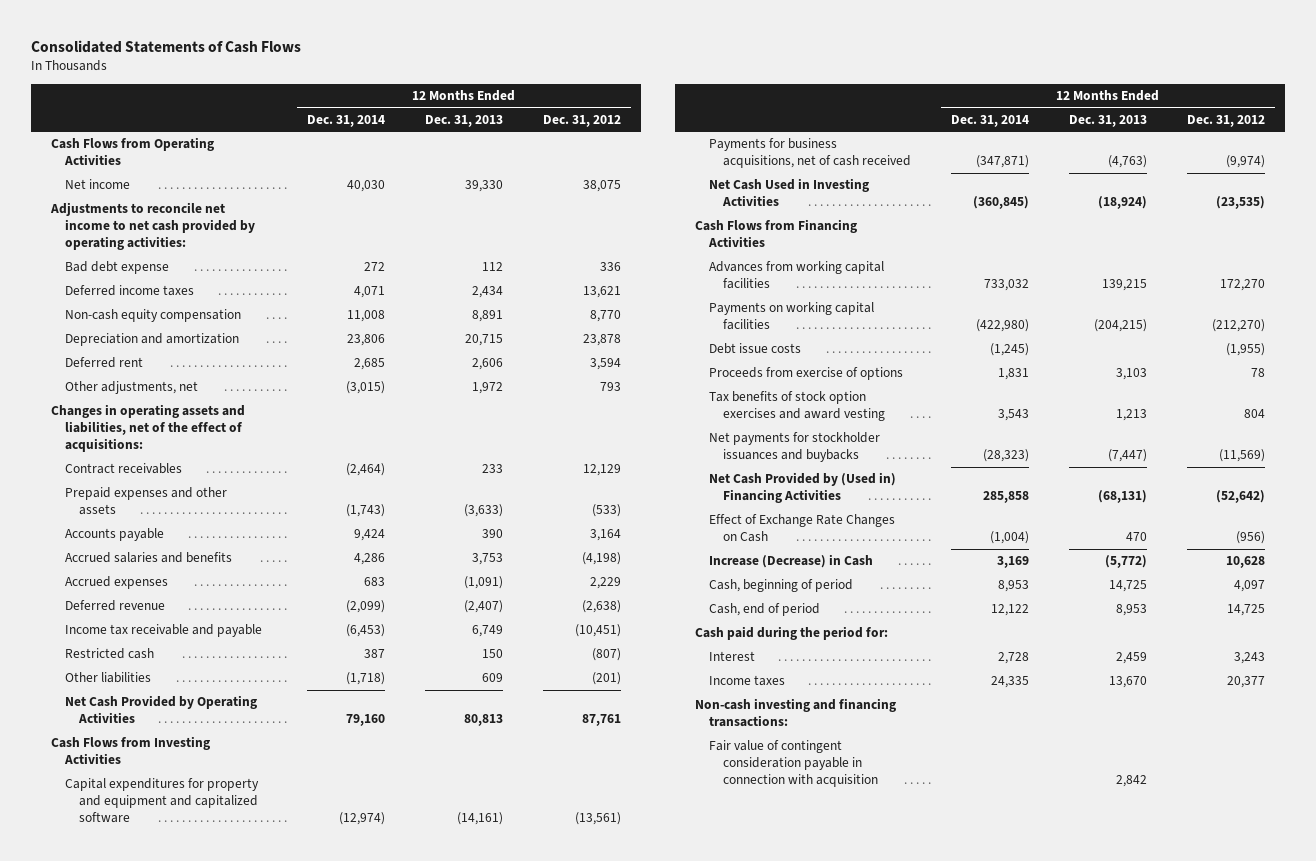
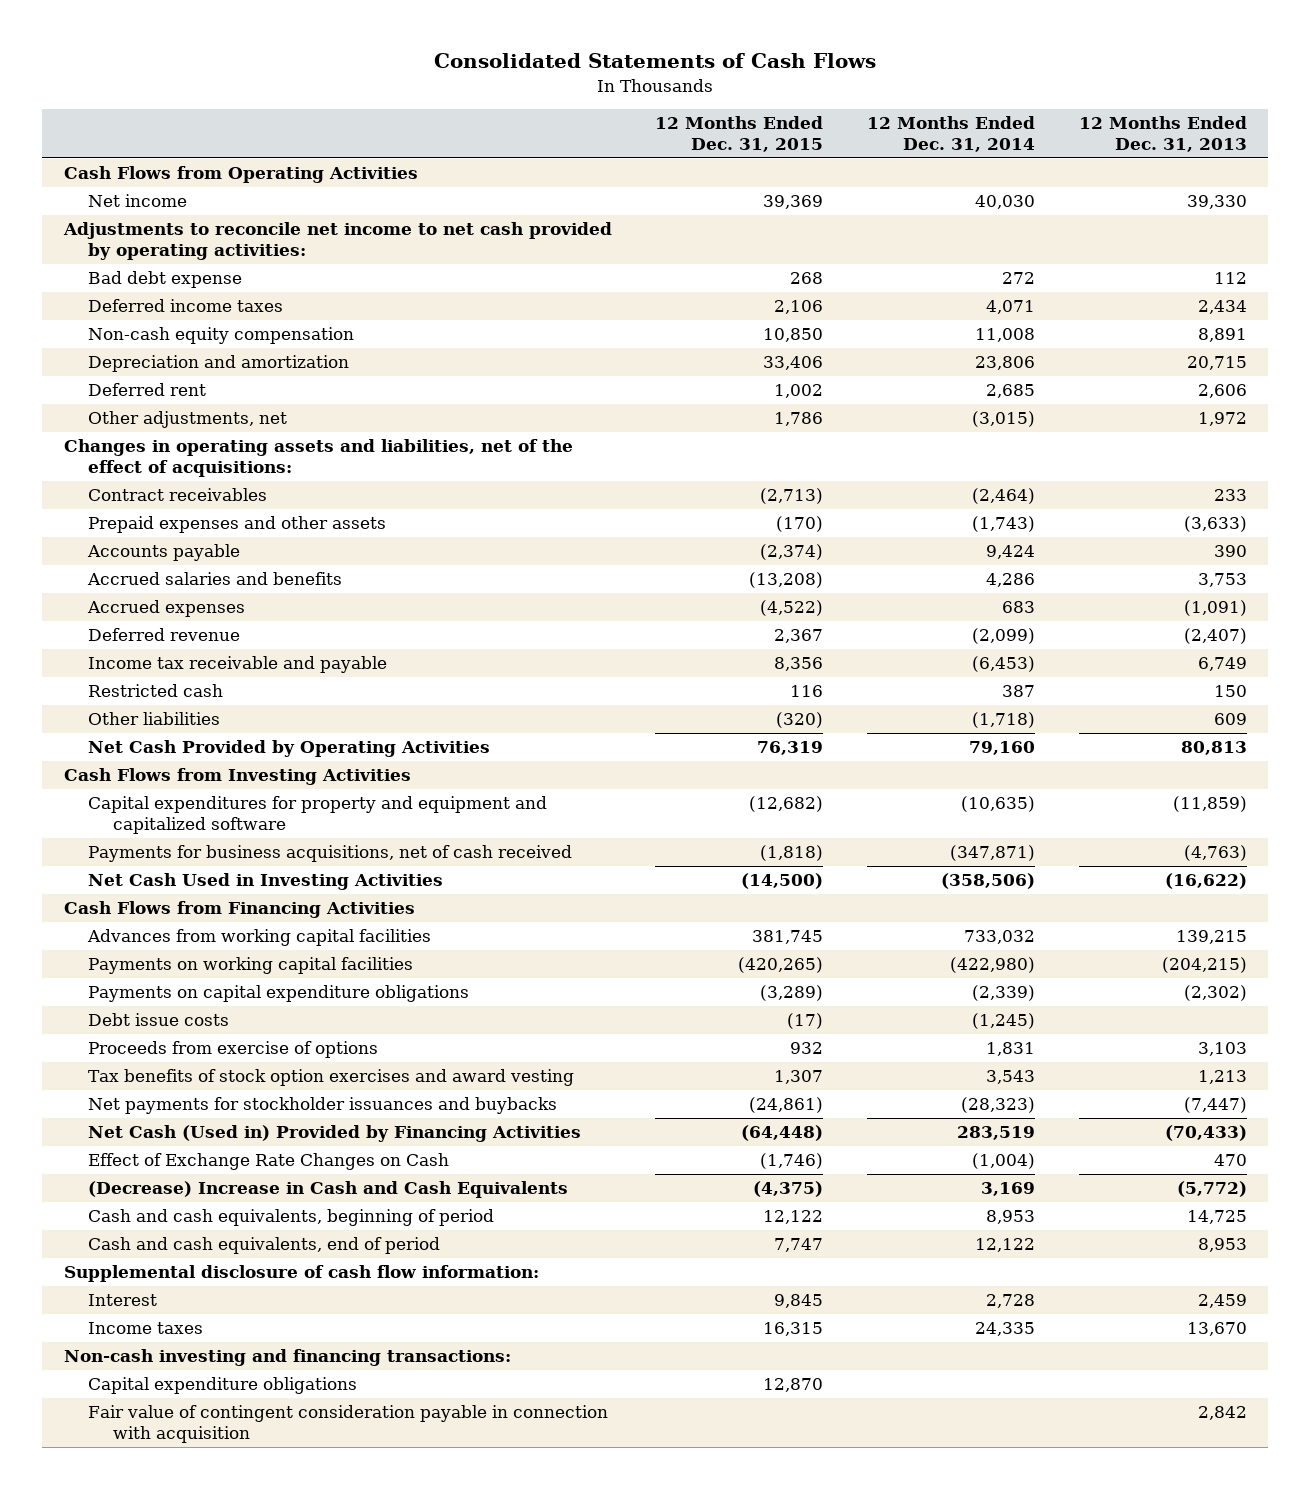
- | 12 Months Ended Dec. 31, 2014 | 12 Months Ended Dec. 31, 2013 | 12 Months Ended Dec. 31, 2012
+ | 12 Months Ended Dec. 31, 2015 | 12 Months Ended Dec. 31, 2014 | 12 Months Ended Dec. 31, 2013
- Capital expenditures for property and equipment and capitalized software | (12,974) | (14,161) | (13,561)
+ Capital expenditures for property and equipment and capitalized software | (12,682) | (10,635) | (11,859)
- Net Cash Used in Investing Activities | (360,845) | (18,924) | (23,535)
+ Net Cash Used in Investing Activities | (14,500) | (358,506) | (16,622)
+ Payments on capital expenditure obligations | (3,289) | (2,339) | (2,302)
- Net Cash Provided by (Used in) Financing Activities | 285,858 | (68,131) | (52,642)
+ Net Cash (Used in) Provided by Financing Activities | (64,448) | 283,519 | (70,433)
- Increase (Decrease) in Cash | 3,169 | (5,772) | 10,628
- Cash, beginning of period | 8,953 | 14,725 | 4,097
- Cash, end of period | 12,122 | 8,953 | 14,725
- Cash paid during the period for:
+ (Decrease) Increase in Cash and Cash Equivalents | (4,375) | 3,169 | (5,772)
+ Cash and cash equivalents, beginning of period | 12,122 | 8,953 | 14,725
+ Cash and cash equivalents, end of period | 7,747 | 12,122 | 8,953
+ Supplemental disclosure of cash flow information:
+ Capital expenditure obligations | 12,870 | |

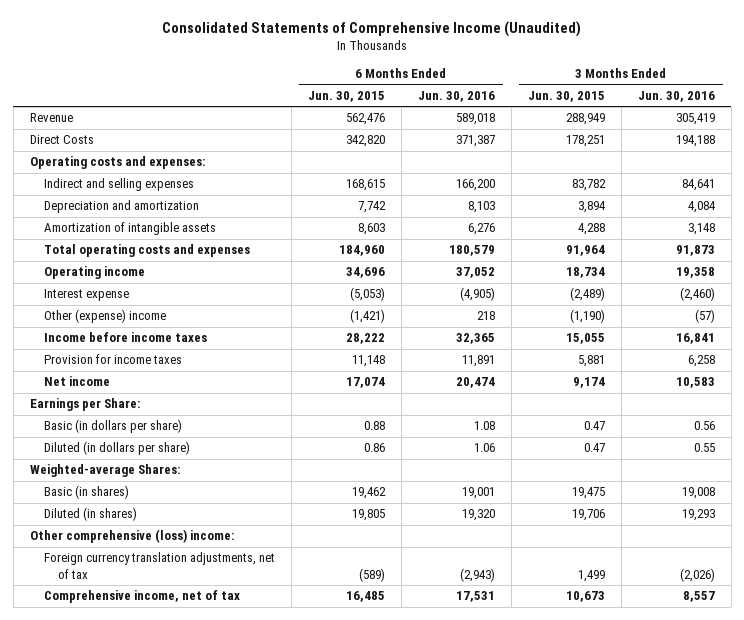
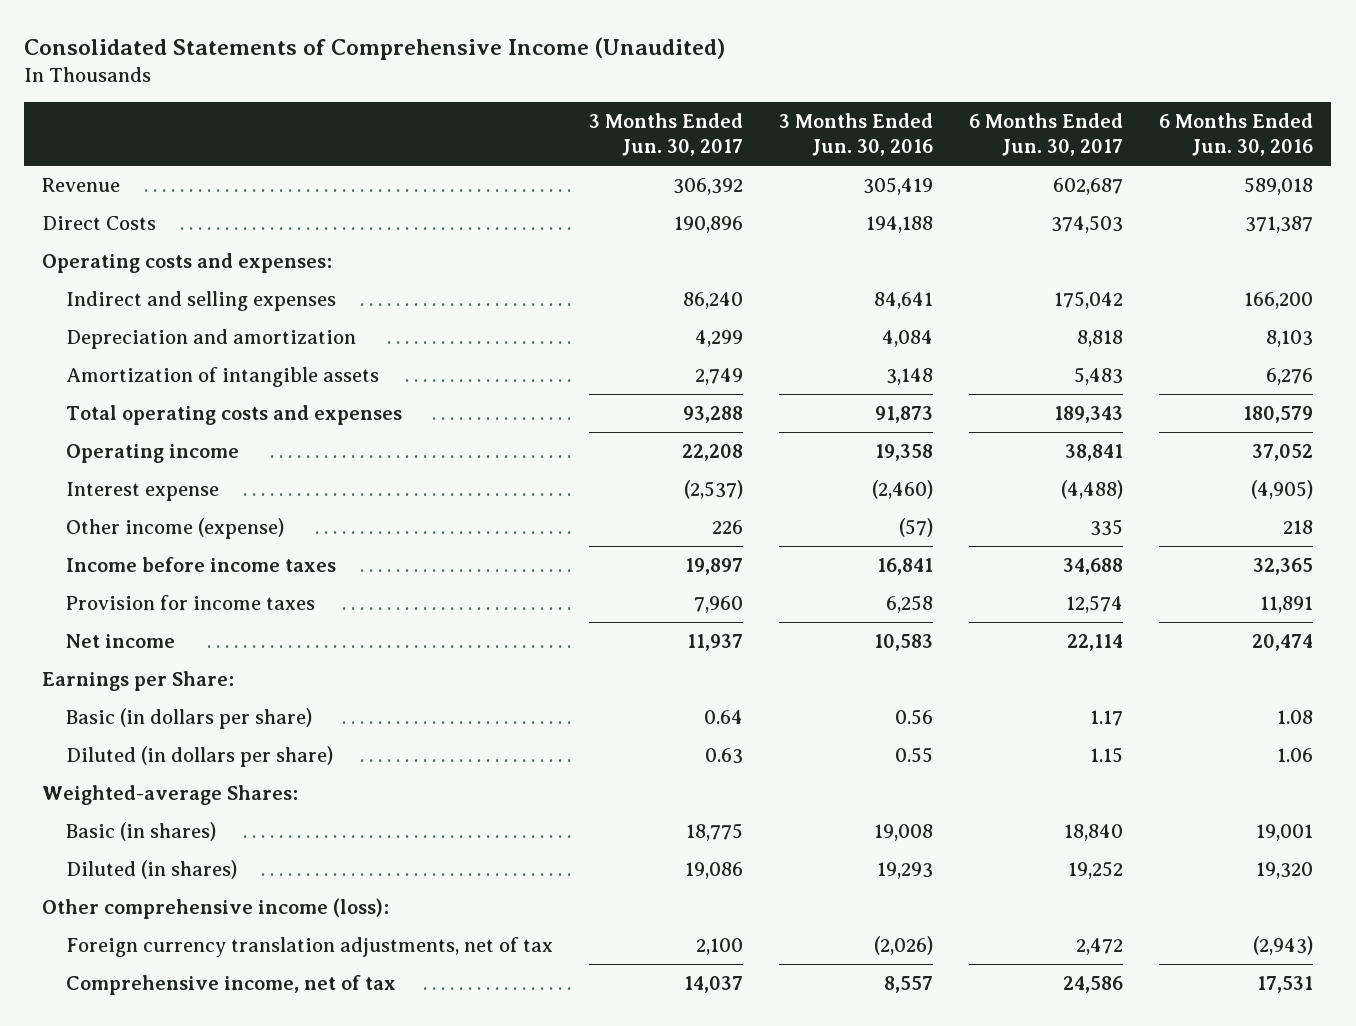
- | 6 Months Ended Jun. 30, 2015 | 6 Months Ended Jun. 30, 2016 | 3 Months Ended Jun. 30, 2015 | 3 Months Ended Jun. 30, 2016
+ | 3 Months Ended Jun. 30, 2017 | 3 Months Ended Jun. 30, 2016 | 6 Months Ended Jun. 30, 2017 | 6 Months Ended Jun. 30, 2016
- Other (expense) income | (1,421) | 218 | (1,190) | (57)
+ Other income (expense) | 226 | (57) | 335 | 218
- Other comprehensive (loss) income:
+ Other comprehensive income (loss):

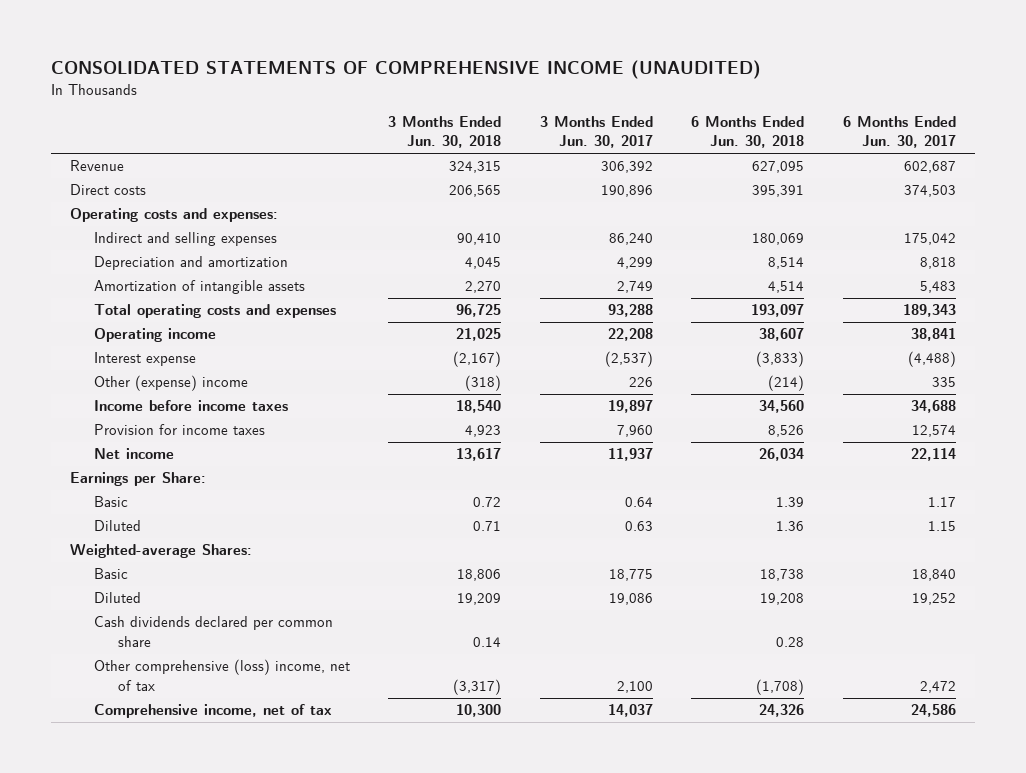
- Consolidated Statements of Comprehensive Income (Unaudited)
+ CONSOLIDATED STATEMENTS OF COMPREHENSIVE INCOME (UNAUDITED)
- | 3 Months Ended Jun. 30, 2017 | 3 Months Ended Jun. 30, 2016 | 6 Months Ended Jun. 30, 2017 | 6 Months Ended Jun. 30, 2016
+ | 3 Months Ended Jun. 30, 2018 | 3 Months Ended Jun. 30, 2017 | 6 Months Ended Jun. 30, 2018 | 6 Months Ended Jun. 30, 2017
- Direct Costs | 190,896 | 194,188 | 374,503 | 371,387
+ Direct costs | 206,565 | 190,896 | 395,391 | 374,503
- Other income (expense) | 226 | (57) | 335 | 218
+ Other (expense) income | (318) | 226 | (214) | 335
- Basic (in dollars per share) | 0.64 | 0.56 | 1.17 | 1.08
- Diluted (in dollars per share) | 0.63 | 0.55 | 1.15 | 1.06
+ Basic | 0.72 | 0.64 | 1.39 | 1.17
+ Diluted | 0.71 | 0.63 | 1.36 | 1.15
- Basic (in shares) | 18,775 | 19,008 | 18,840 | 19,001
- Diluted (in shares) | 19,086 | 19,293 | 19,252 | 19,320
- Other comprehensive income (loss):
- Foreign currency translation adjustments, net of tax | 2,100 | (2,026) | 2,472 | (2,943)
+ Basic | 18,806 | 18,775 | 18,738 | 18,840
+ Diluted | 19,209 | 19,086 | 19,208 | 19,252
+ Cash dividends declared per common share | 0.14 | | 0.28 |
+ Other comprehensive (loss) income, net of tax | (3,317) | 2,100 | (1,708) | 2,472

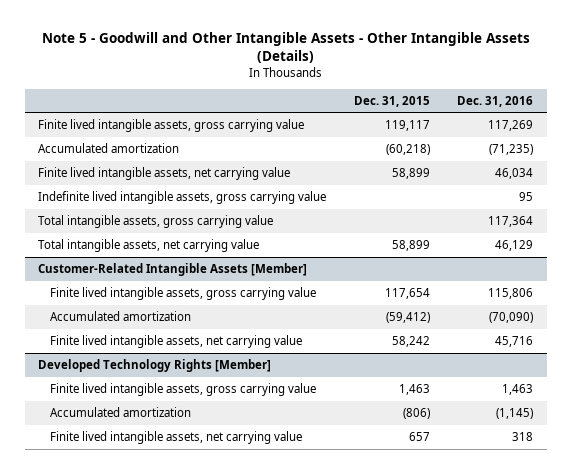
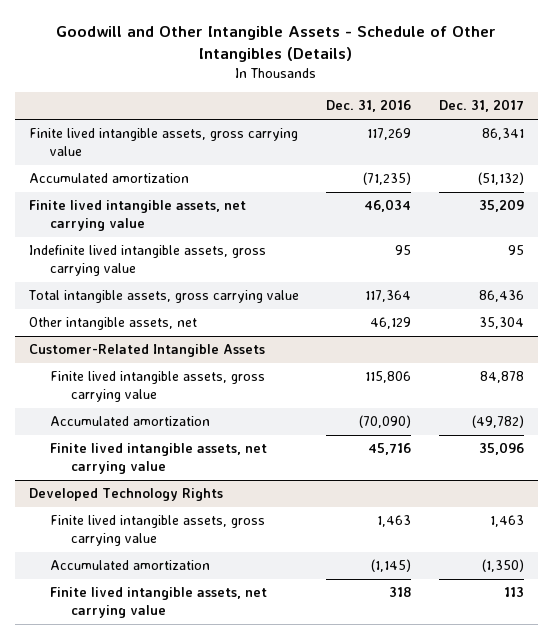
- Note 5 - Goodwill and Other Intangible Assets - Other Intangible Assets (Details)
+ Goodwill and Other Intangible Assets - Schedule of Other Intangibles (Details)
- | Dec. 31, 2015 | Dec. 31, 2016
+ | Dec. 31, 2016 | Dec. 31, 2017
- Total intangible assets, net carrying value | 58,899 | 46,129
- Customer-Related Intangible Assets [Member]
+ Other intangible assets, net | 46,129 | 35,304
+ Customer-Related Intangible Assets
- Developed Technology Rights [Member]
+ Developed Technology Rights

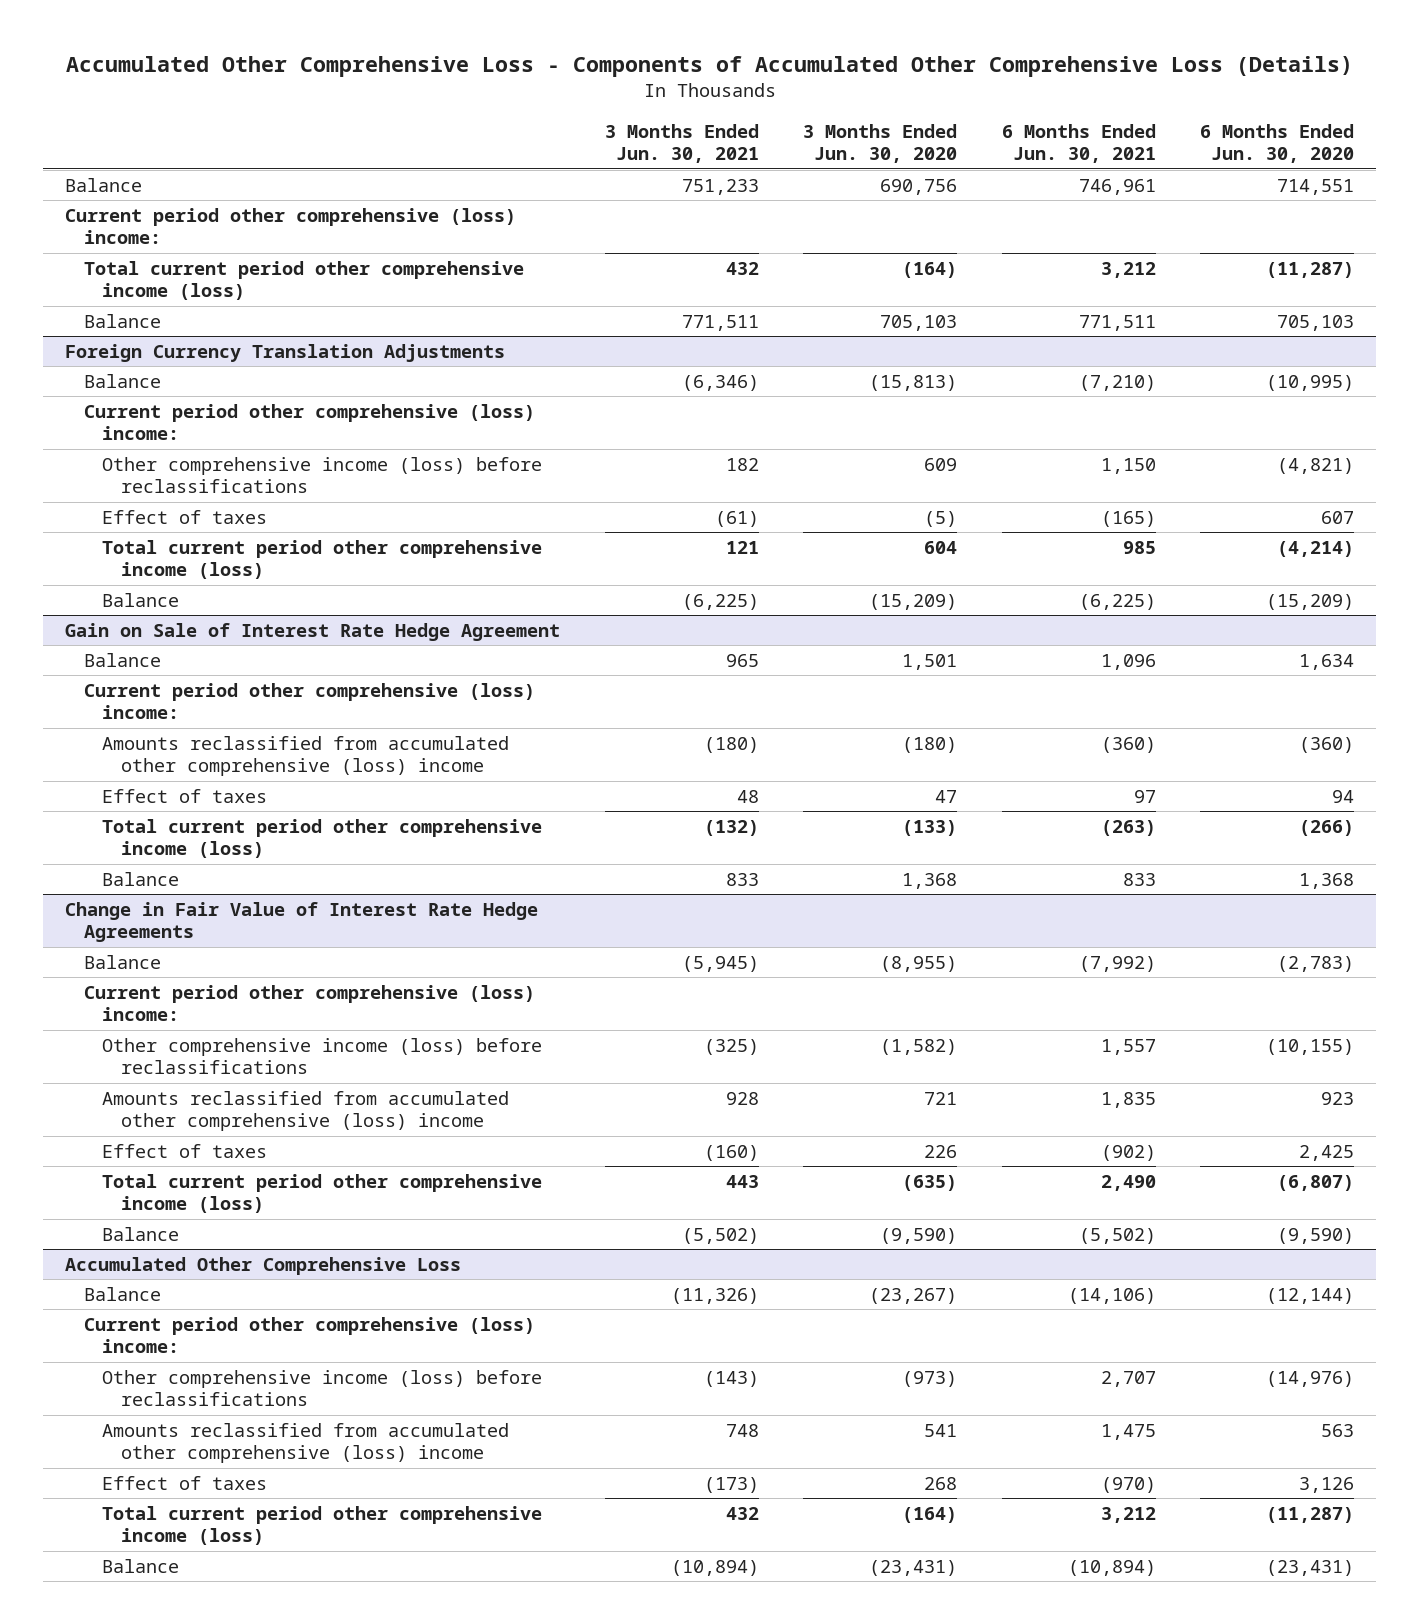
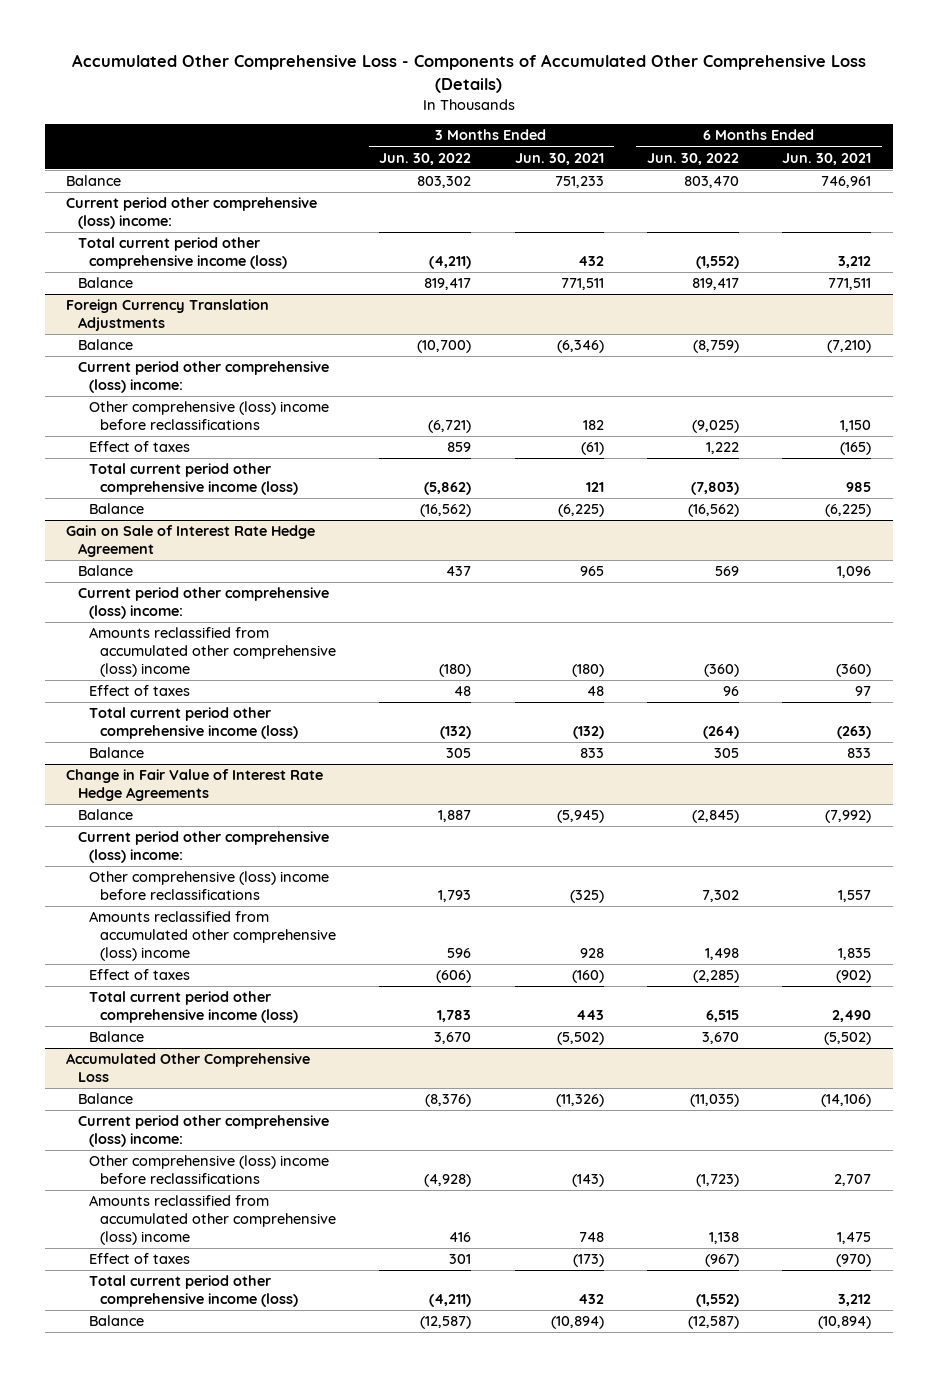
- | 3 Months Ended Jun. 30, 2021 | 3 Months Ended Jun. 30, 2020 | 6 Months Ended Jun. 30, 2021 | 6 Months Ended Jun. 30, 2020
+ | 3 Months Ended Jun. 30, 2022 | 3 Months Ended Jun. 30, 2021 | 6 Months Ended Jun. 30, 2022 | 6 Months Ended Jun. 30, 2021
@ Foreign Currency Translation Adjustments
- Other comprehensive income (loss) before reclassifications | 182 | 609 | 1,150 | (4,821)
+ Other comprehensive (loss) income before reclassifications | (6,721) | 182 | (9,025) | 1,150
@ Change in Fair Value of Interest Rate Hedge Agreements
- Other comprehensive income (loss) before reclassifications | (325) | (1,582) | 1,557 | (10,155)
+ Other comprehensive (loss) income before reclassifications | 1,793 | (325) | 7,302 | 1,557
@ Accumulated Other Comprehensive Loss
- Other comprehensive income (loss) before reclassifications | (143) | (973) | 2,707 | (14,976)
+ Other comprehensive (loss) income before reclassifications | (4,928) | (143) | (1,723) | 2,707

